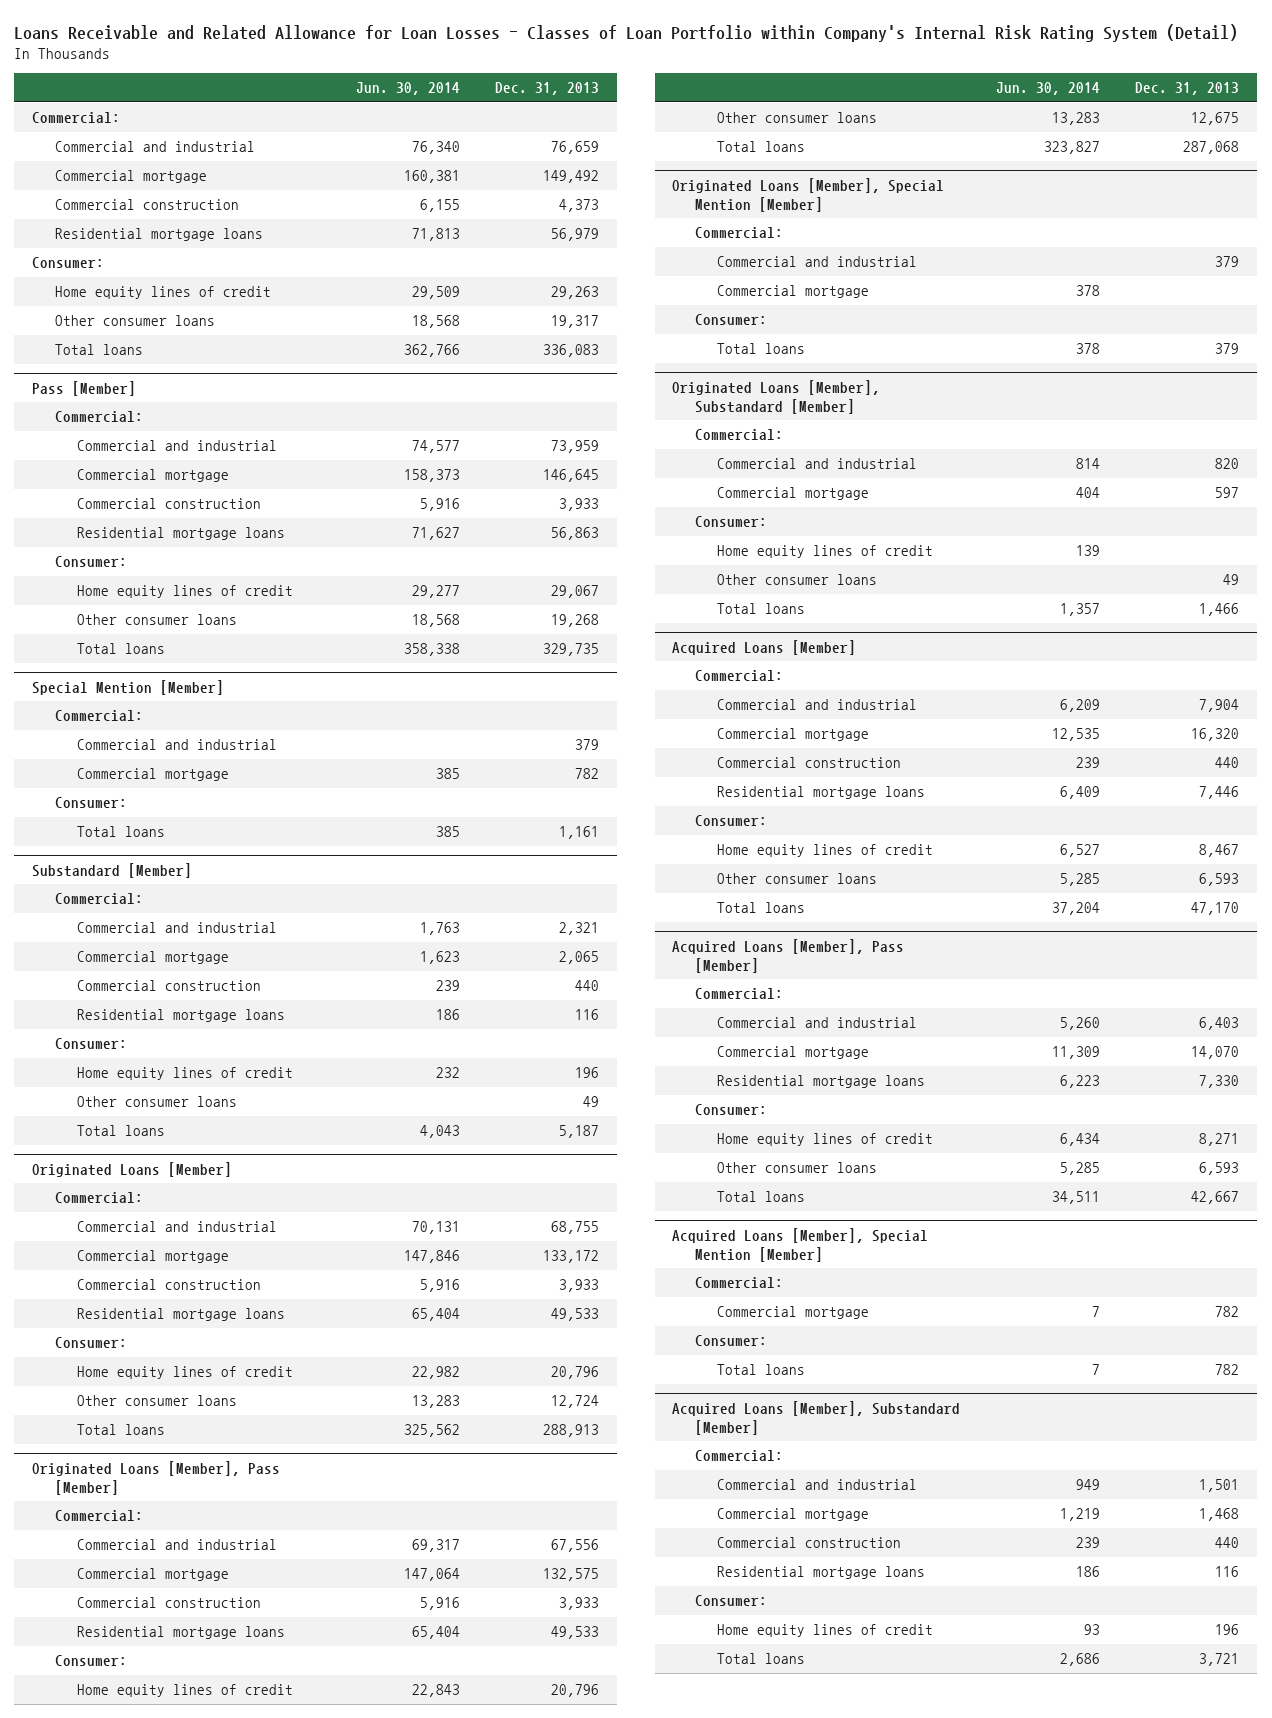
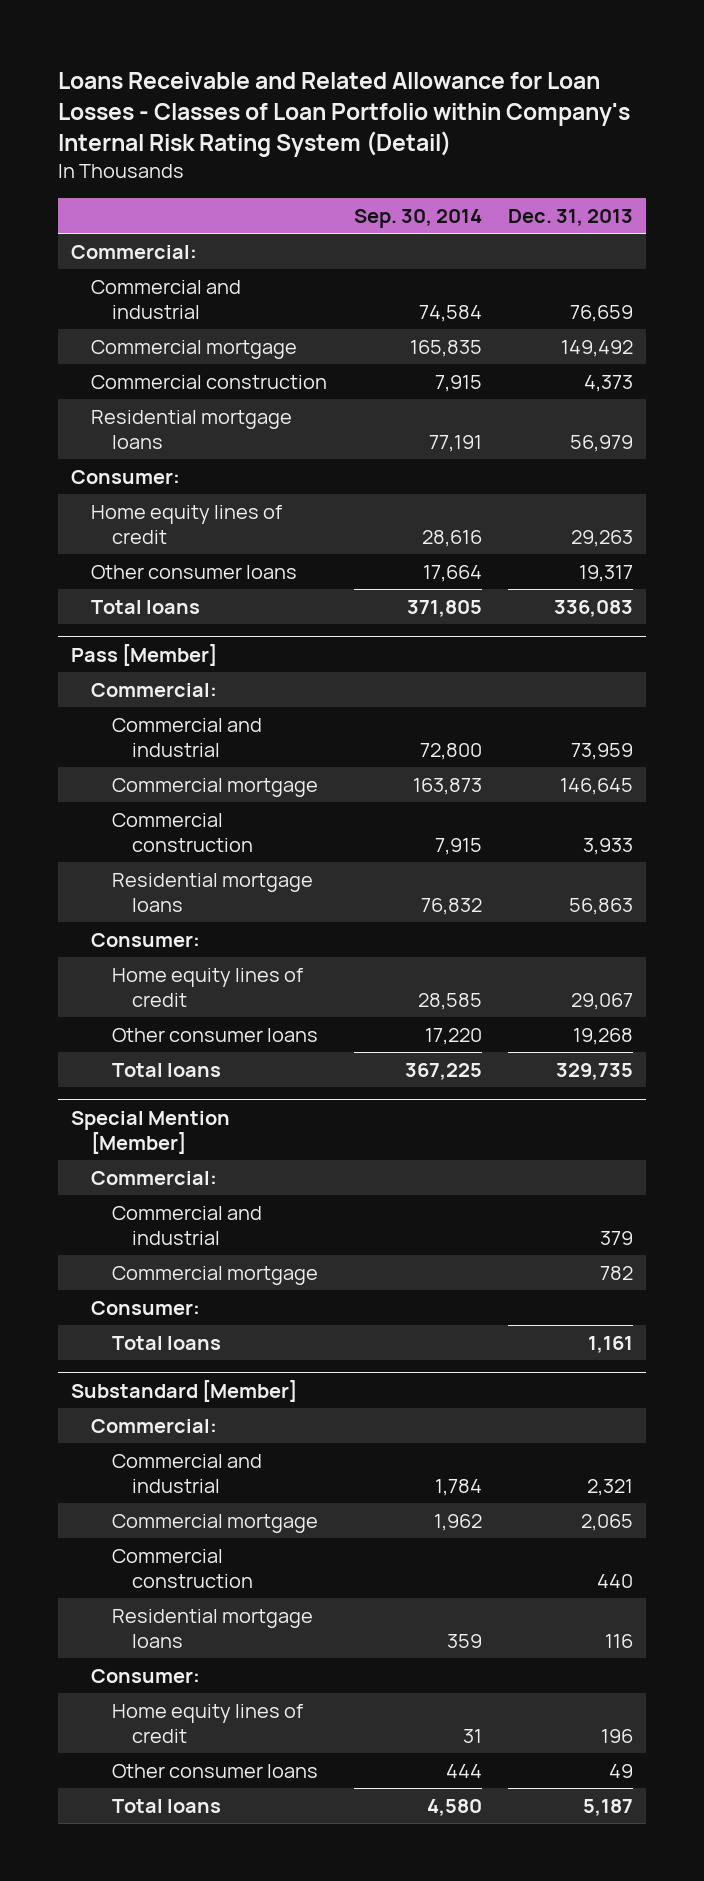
- | Jun. 30, 2014 | Dec. 31, 2013
+ | Sep. 30, 2014 | Dec. 31, 2013
- Originated Loans [Member]
- Commercial:
- Commercial and industrial | 70,131 | 68,755
- Commercial mortgage | 147,846 | 133,172
- Commercial construction | 5,916 | 3,933
- Residential mortgage loans | 65,404 | 49,533
- Consumer:
- Home equity lines of credit | 22,982 | 20,796
- Other consumer loans | 13,283 | 12,724
- Total loans | 325,562 | 288,913
- Originated Loans [Member], Pass [Member]
- Commercial:
- Commercial and industrial | 69,317 | 67,556
- Commercial mortgage | 147,064 | 132,575
- Commercial construction | 5,916 | 3,933
- Residential mortgage loans | 65,404 | 49,533
- Consumer:
- Home equity lines of credit | 22,843 | 20,796
- Other consumer loans | 13,283 | 12,675
- Total loans | 323,827 | 287,068
- Originated Loans [Member], Special Mention [Member]
- Commercial:
- Commercial and industrial | | 379
- Commercial mortgage | 378 |
- Consumer:
- Total loans | 378 | 379
- Originated Loans [Member], Substandard [Member]
- Commercial:
- Commercial and industrial | 814 | 820
- Commercial mortgage | 404 | 597
- Consumer:
- Home equity lines of credit | 139 |
- Other consumer loans | | 49
- Total loans | 1,357 | 1,466
- Acquired Loans [Member]
- Commercial:
- Commercial and industrial | 6,209 | 7,904
- Commercial mortgage | 12,535 | 16,320
- Commercial construction | 239 | 440
- Residential mortgage loans | 6,409 | 7,446
- Consumer:
- Home equity lines of credit | 6,527 | 8,467
- Other consumer loans | 5,285 | 6,593
- Total loans | 37,204 | 47,170
- Acquired Loans [Member], Pass [Member]
- Commercial:
- Commercial and industrial | 5,260 | 6,403
- Commercial mortgage | 11,309 | 14,070
- Residential mortgage loans | 6,223 | 7,330
- Consumer:
- Home equity lines of credit | 6,434 | 8,271
- Other consumer loans | 5,285 | 6,593
- Total loans | 34,511 | 42,667
- Acquired Loans [Member], Special Mention [Member]
- Commercial:
- Commercial mortgage | 7 | 782
- Consumer:
- Total loans | 7 | 782
- Acquired Loans [Member], Substandard [Member]
- Commercial:
- Commercial and industrial | 949 | 1,501
- Commercial mortgage | 1,219 | 1,468
- Commercial construction | 239 | 440
- Residential mortgage loans | 186 | 116
- Consumer:
- Home equity lines of credit | 93 | 196
- Total loans | 2,686 | 3,721

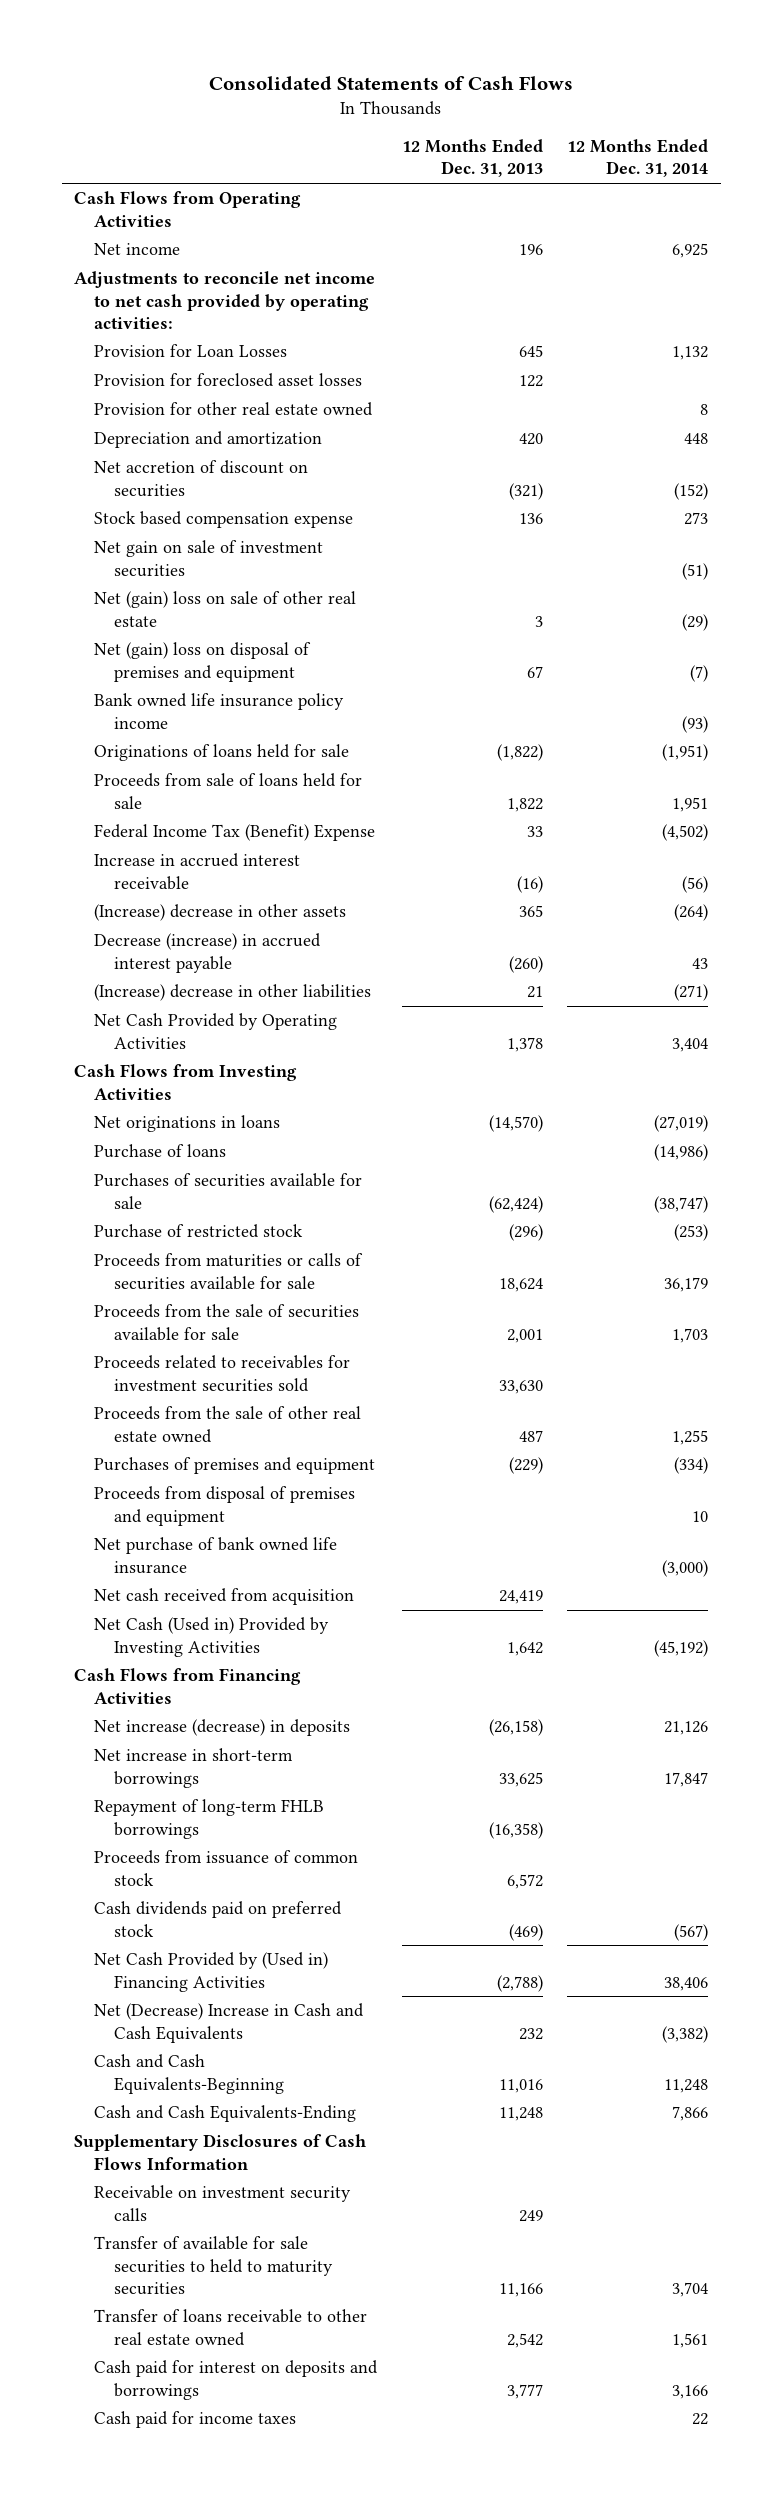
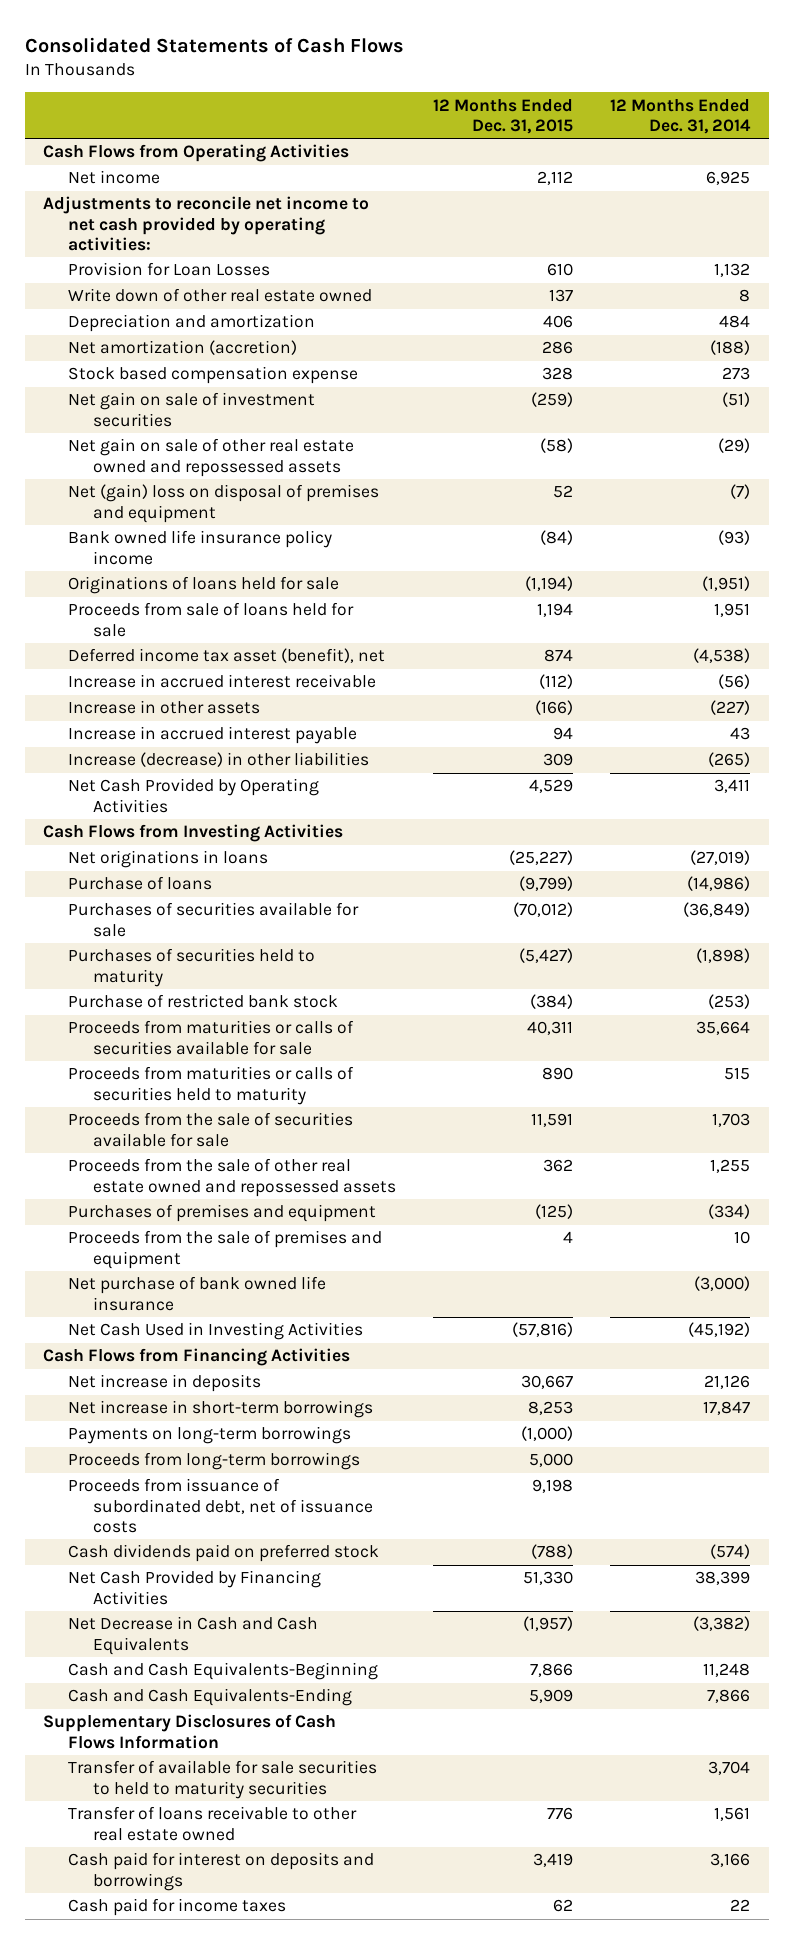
- | 12 Months Ended Dec. 31, 2013 | 12 Months Ended Dec. 31, 2014
+ | 12 Months Ended Dec. 31, 2015 | 12 Months Ended Dec. 31, 2014
- Provision for foreclosed asset losses | 122 |
- Provision for other real estate owned | | 8
- Depreciation and amortization | 420 | 448
- Net accretion of discount on securities | (321) | (152)
+ Write down of other real estate owned | 137 | 8
+ Depreciation and amortization | 406 | 484
+ Net amortization (accretion) | 286 | (188)
- Net (gain) loss on sale of other real estate | 3 | (29)
+ Net gain on sale of other real estate owned and repossessed assets | (58) | (29)
- Federal Income Tax (Benefit) Expense | 33 | (4,502)
+ Deferred income tax asset (benefit), net | 874 | (4,538)
- (Increase) decrease in other assets | 365 | (264)
- Decrease (increase) in accrued interest payable | (260) | 43
- (Increase) decrease in other liabilities | 21 | (271)
- Net Cash Provided by Operating Activities | 1,378 | 3,404
+ Increase in other assets | (166) | (227)
+ Increase in accrued interest payable | 94 | 43
+ Increase (decrease) in other liabilities | 309 | (265)
+ Net Cash Provided by Operating Activities | 4,529 | 3,411
- Purchases of securities available for sale | (62,424) | (38,747)
- Purchase of restricted stock | (296) | (253)
- Proceeds from maturities or calls of securities available for sale | 18,624 | 36,179
+ Purchases of securities available for sale | (70,012) | (36,849)
+ Purchases of securities held to maturity | (5,427) | (1,898)
+ Purchase of restricted bank stock | (384) | (253)
+ Proceeds from maturities or calls of securities available for sale | 40,311 | 35,664
+ Proceeds from maturities or calls of securities held to maturity | 890 | 515
- Proceeds related to receivables for investment securities sold | 33,630 |
- Proceeds from the sale of other real estate owned | 487 | 1,255
+ Proceeds from the sale of other real estate owned and repossessed assets | 362 | 1,255
- Proceeds from disposal of premises and equipment | | 10
+ Proceeds from the sale of premises and equipment | 4 | 10
- Net cash received from acquisition | 24,419 |
- Net Cash (Used in) Provided by Investing Activities | 1,642 | (45,192)
+ Net Cash Used in Investing Activities | (57,816) | (45,192)
- Net increase (decrease) in deposits | (26,158) | 21,126
+ Net increase in deposits | 30,667 | 21,126
- Repayment of long-term FHLB borrowings | (16,358) |
- Proceeds from issuance of common stock | 6,572 |
- Cash dividends paid on preferred stock | (469) | (567)
- Net Cash Provided by (Used in) Financing Activities | (2,788) | 38,406
- Net (Decrease) Increase in Cash and Cash Equivalents | 232 | (3,382)
+ Payments on long-term borrowings | (1,000) |
+ Proceeds from long-term borrowings | 5,000 |
+ Proceeds from issuance of subordinated debt, net of issuance costs | 9,198 |
+ Cash dividends paid on preferred stock | (788) | (574)
+ Net Cash Provided by Financing Activities | 51,330 | 38,399
+ Net Decrease in Cash and Cash Equivalents | (1,957) | (3,382)
- Receivable on investment security calls | 249 |

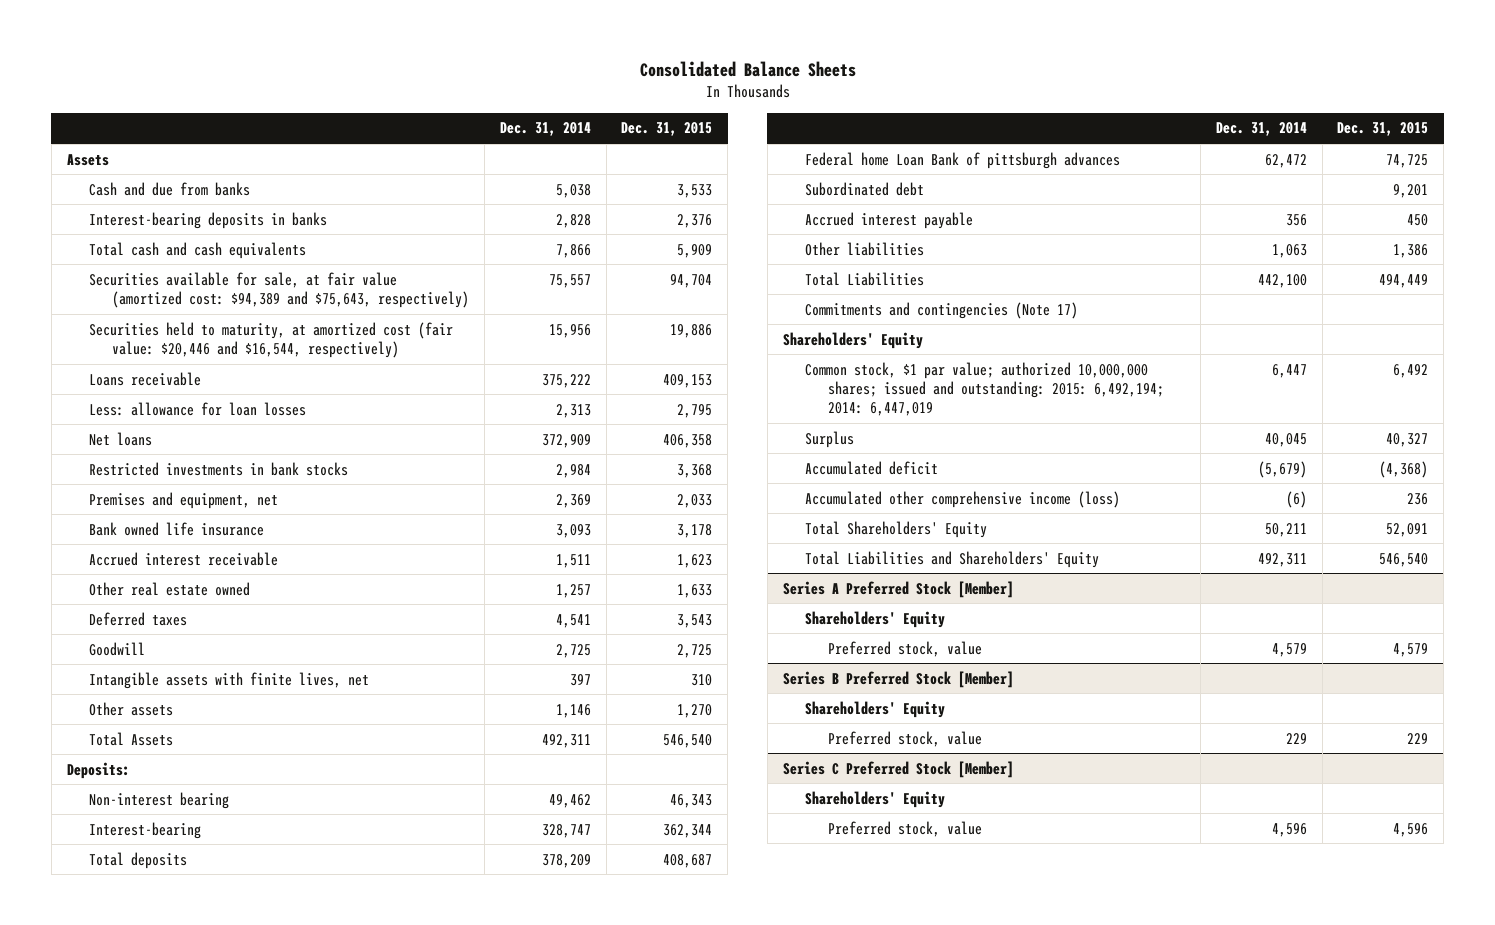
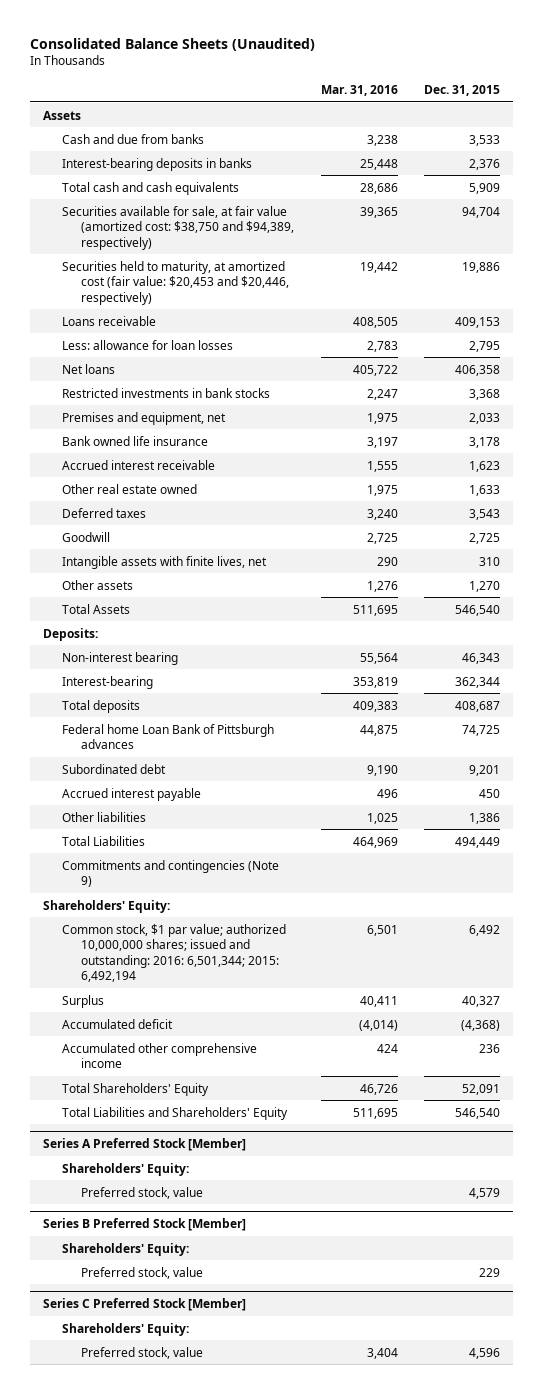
- Consolidated Balance Sheets
+ Consolidated Balance Sheets (Unaudited)
- | Dec. 31, 2014 | Dec. 31, 2015
+ | Mar. 31, 2016 | Dec. 31, 2015
- Securities available for sale, at fair value (amortized cost: $94,389 and $75,643, respectively) | 75,557 | 94,704
- Securities held to maturity, at amortized cost (fair value: $20,446 and $16,544, respectively) | 15,956 | 19,886
+ Securities available for sale, at fair value (amortized cost: $38,750 and $94,389, respectively) | 39,365 | 94,704
+ Securities held to maturity, at amortized cost (fair value: $20,453 and $20,446, respectively) | 19,442 | 19,886
- Federal home Loan Bank of pittsburgh advances | 62,472 | 74,725
+ Federal home Loan Bank of Pittsburgh advances | 44,875 | 74,725
- Commitments and contingencies (Note 17)
- Shareholders' Equity
- Common stock, $1 par value; authorized 10,000,000 shares; issued and outstanding: 2015: 6,492,194; 2014: 6,447,019 | 6,447 | 6,492
+ Commitments and contingencies (Note 9)
+ Shareholders' Equity:
+ Common stock, $1 par value; authorized 10,000,000 shares; issued and outstanding: 2016: 6,501,344; 2015: 6,492,194 | 6,501 | 6,492
- Accumulated other comprehensive income (loss) | (6) | 236
+ Accumulated other comprehensive income | 424 | 236
@ Series A Preferred Stock [Member]
- Shareholders' Equity
+ Shareholders' Equity:
@ Series B Preferred Stock [Member]
- Shareholders' Equity
+ Shareholders' Equity:
@ Series C Preferred Stock [Member]
- Shareholders' Equity
+ Shareholders' Equity:

